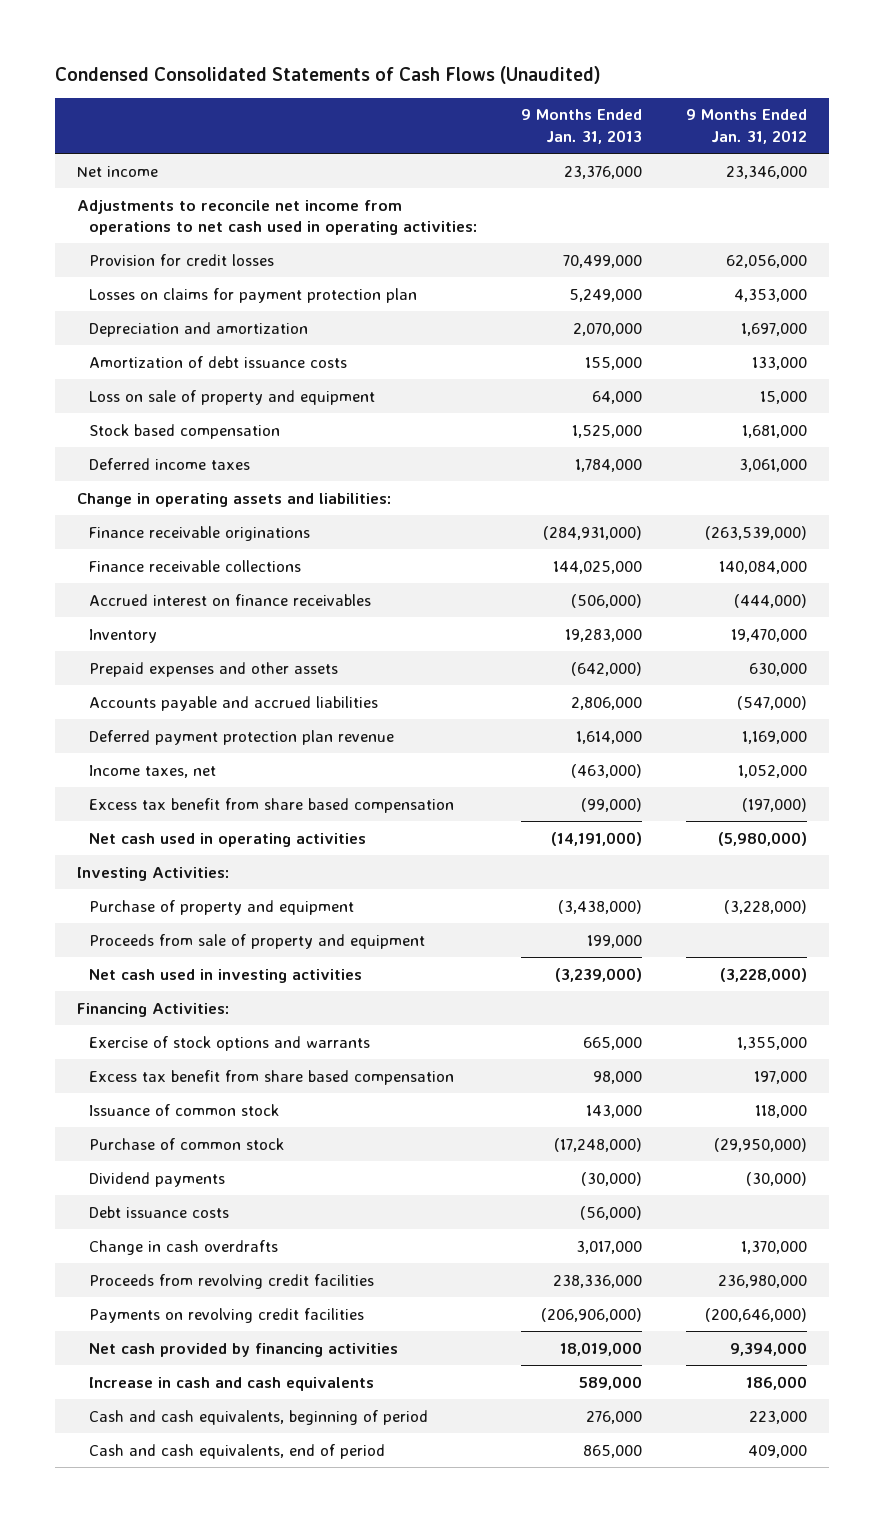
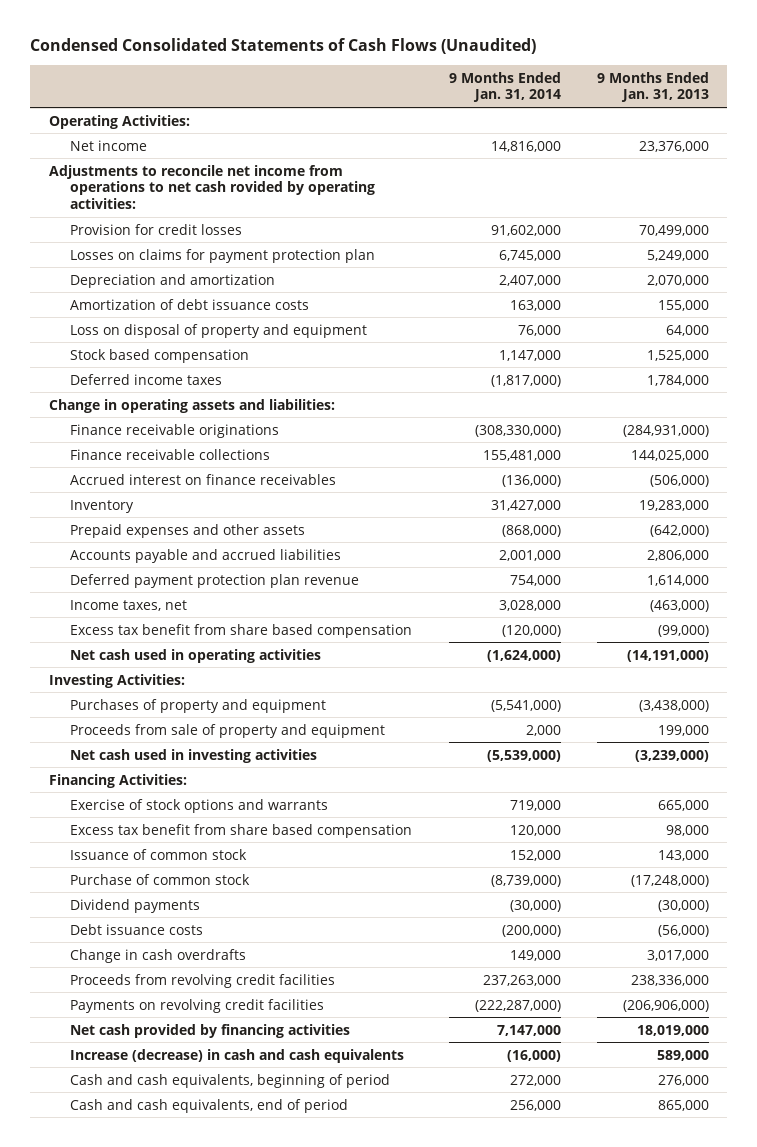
- | 9 Months Ended Jan. 31, 2013 | 9 Months Ended Jan. 31, 2012
+ | 9 Months Ended Jan. 31, 2014 | 9 Months Ended Jan. 31, 2013
+ Operating Activities:
- Adjustments to reconcile net income from operations to net cash used in operating activities:
+ Adjustments to reconcile net income from operations to net cash rovided by operating activities:
- Loss on sale of property and equipment | 64,000 | 15,000
+ Loss on disposal of property and equipment | 76,000 | 64,000
- Purchase of property and equipment | (3,438,000) | (3,228,000)
+ Purchases of property and equipment | (5,541,000) | (3,438,000)
- Increase in cash and cash equivalents | 589,000 | 186,000
+ Increase (decrease) in cash and cash equivalents | (16,000) | 589,000

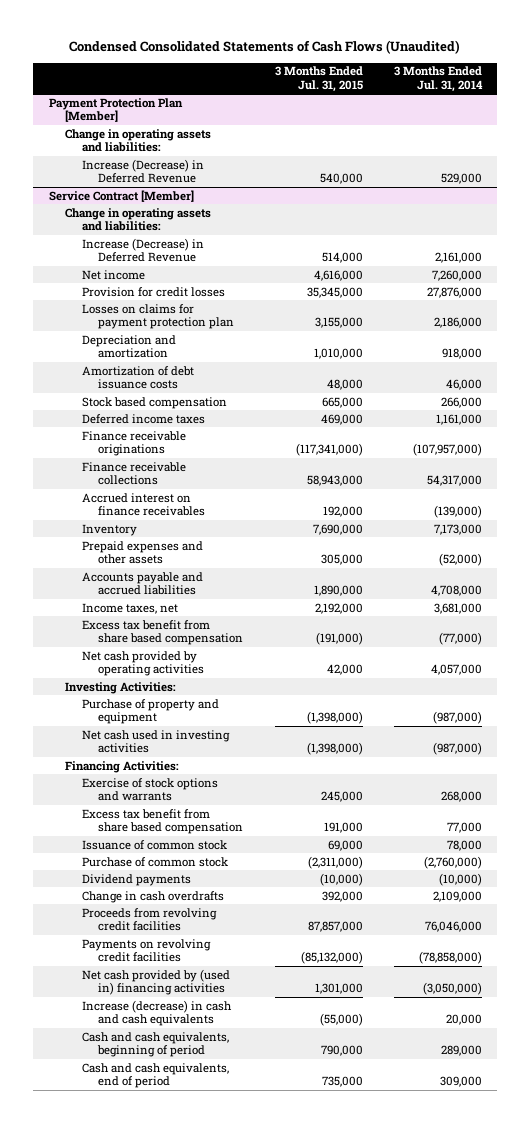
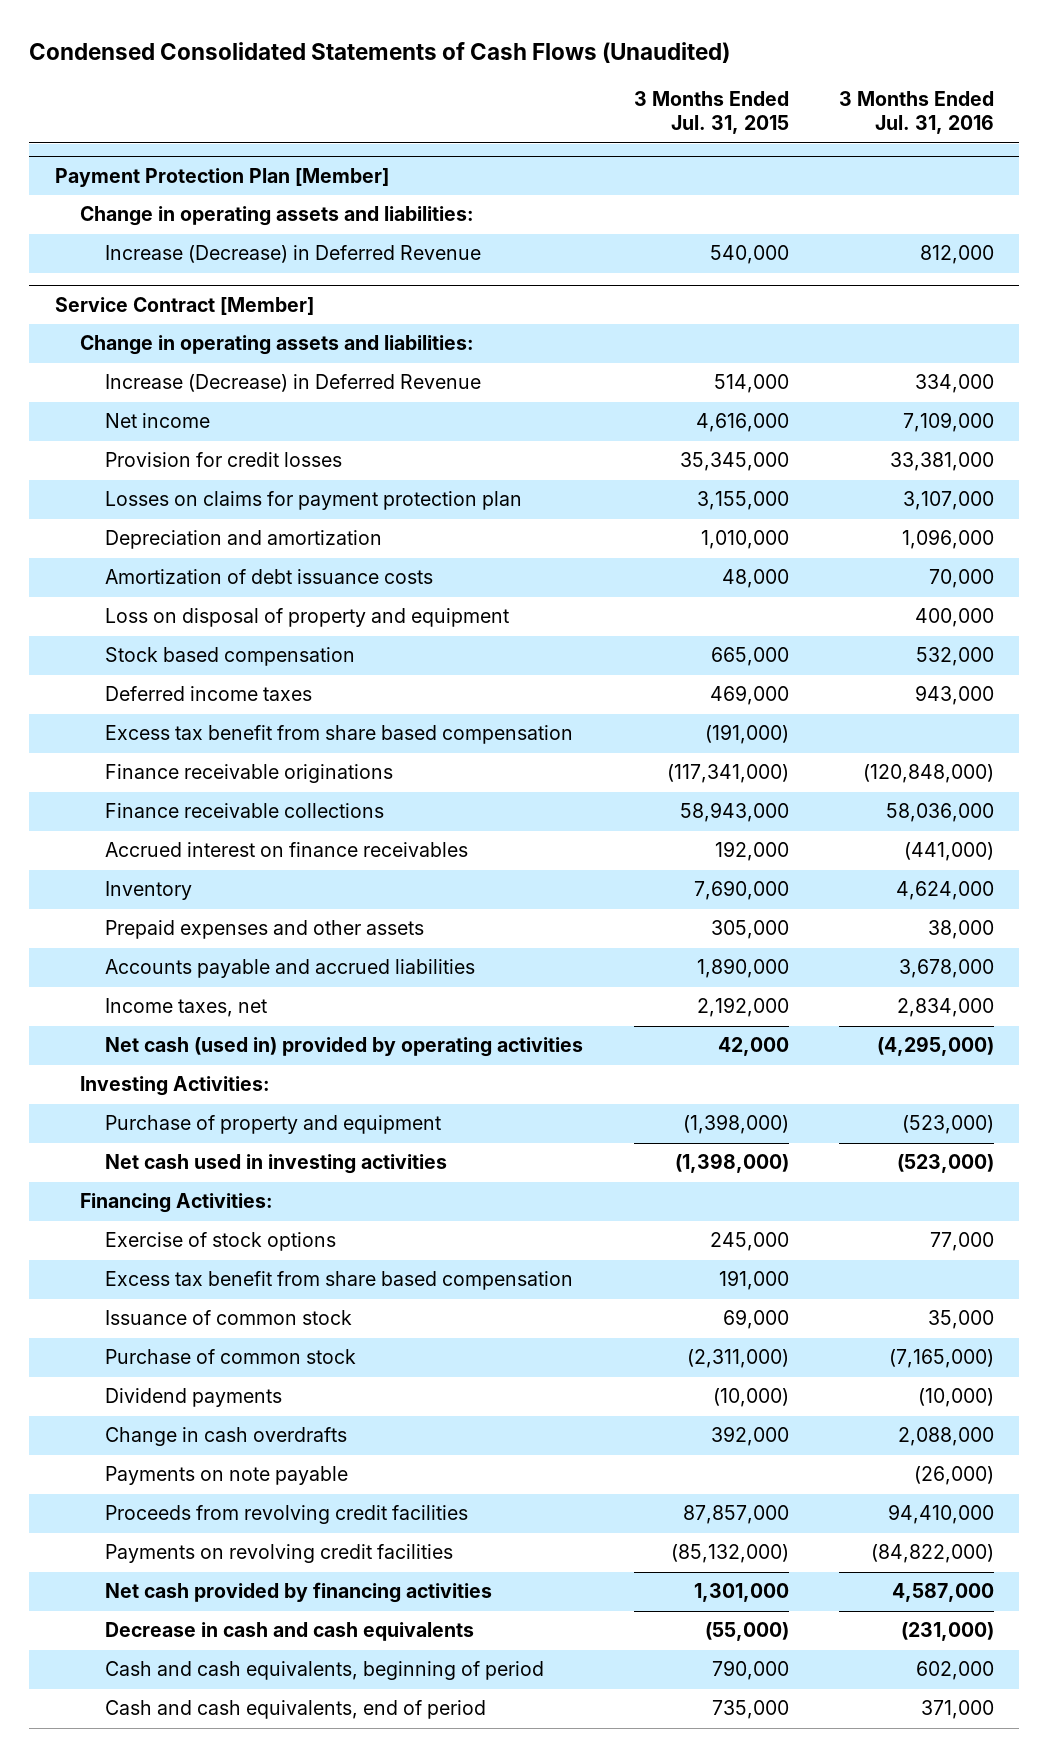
- | 3 Months Ended Jul. 31, 2015 | 3 Months Ended Jul. 31, 2014
+ | 3 Months Ended Jul. 31, 2015 | 3 Months Ended Jul. 31, 2016
@ Service Contract [Member]
+ Loss on disposal of property and equipment | | 400,000
moved up: Excess tax benefit from share based compensation | (191,000) |
- Net cash provided by operating activities | 42,000 | 4,057,000
+ Net cash (used in) provided by operating activities | 42,000 | (4,295,000)
- Exercise of stock options and warrants | 245,000 | 268,000
+ Exercise of stock options | 245,000 | 77,000
+ Payments on note payable | | (26,000)
- Net cash provided by (used in) financing activities | 1,301,000 | (3,050,000)
- Increase (decrease) in cash and cash equivalents | (55,000) | 20,000
+ Net cash provided by financing activities | 1,301,000 | 4,587,000
+ Decrease in cash and cash equivalents | (55,000) | (231,000)

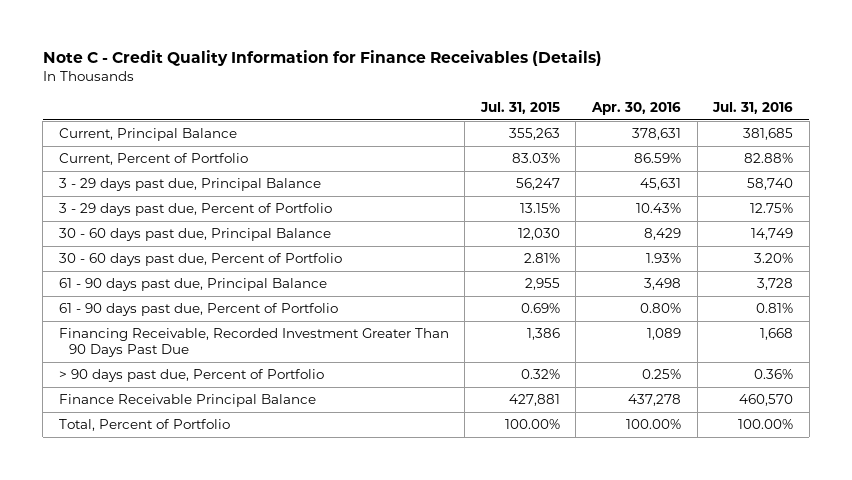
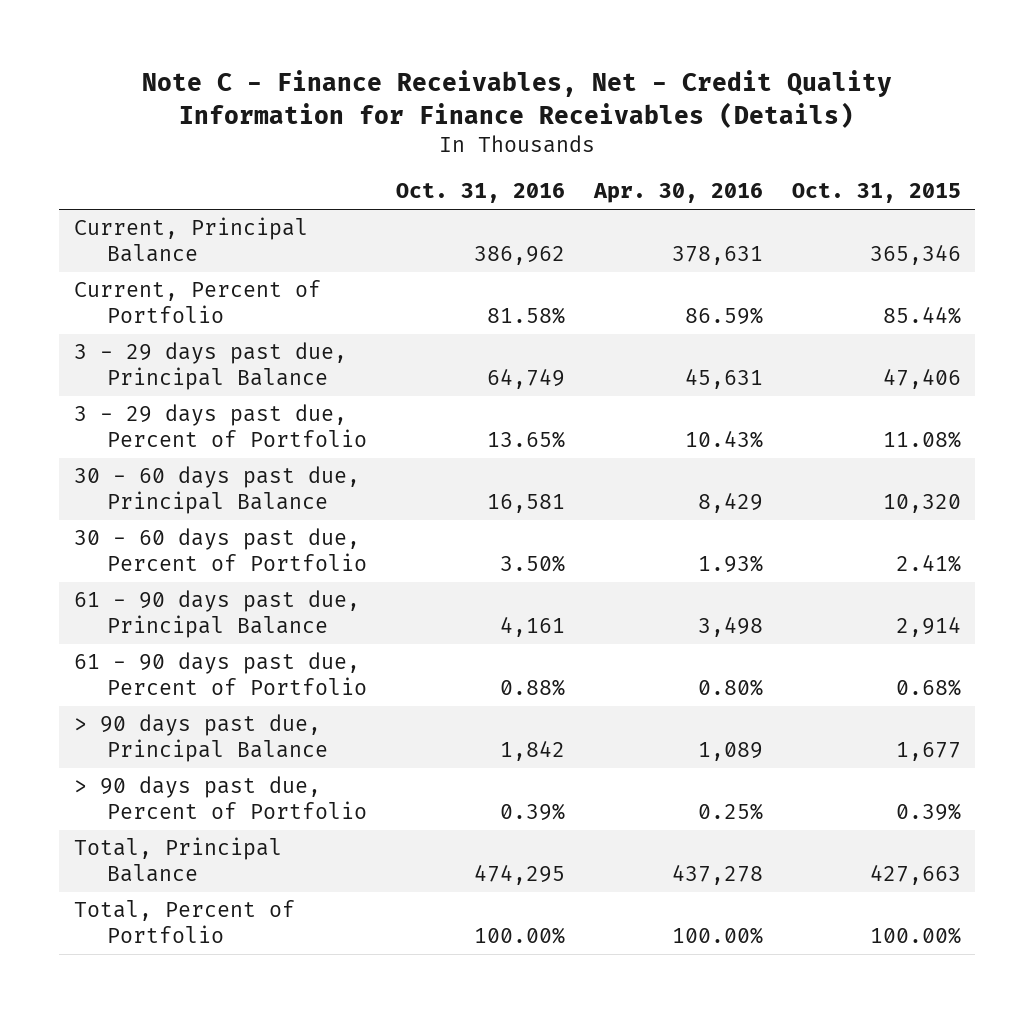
- Note C - Credit Quality Information for Finance Receivables (Details)
+ Note C - Finance Receivables, Net - Credit Quality Information for Finance Receivables (Details)
- | Jul. 31, 2015 | Apr. 30, 2016 | Jul. 31, 2016
+ | Oct. 31, 2016 | Apr. 30, 2016 | Oct. 31, 2015
- Financing Receivable, Recorded Investment Greater Than 90 Days Past Due | 1,386 | 1,089 | 1,668
+ > 90 days past due, Principal Balance | 1,842 | 1,089 | 1,677
- Finance Receivable Principal Balance | 427,881 | 437,278 | 460,570
+ Total, Principal Balance | 474,295 | 437,278 | 427,663

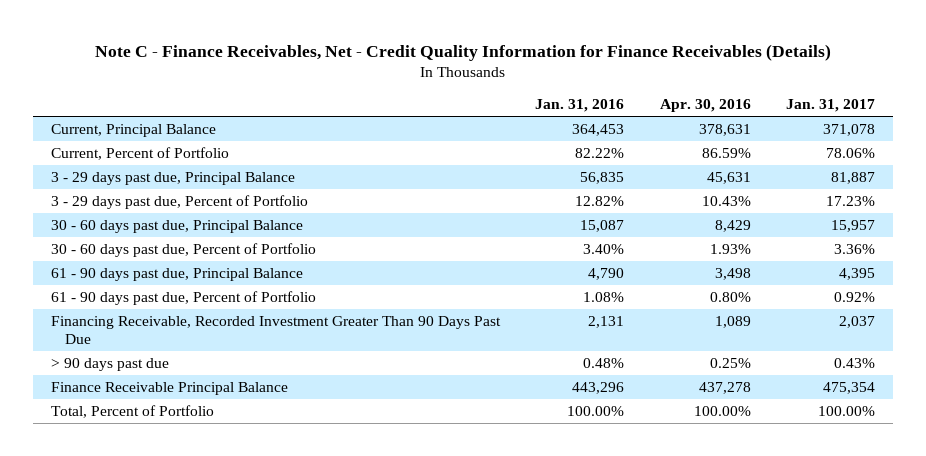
- | Oct. 31, 2016 | Apr. 30, 2016 | Oct. 31, 2015
+ | Jan. 31, 2016 | Apr. 30, 2016 | Jan. 31, 2017
- > 90 days past due, Principal Balance | 1,842 | 1,089 | 1,677
- > 90 days past due, Percent of Portfolio | 0.39% | 0.25% | 0.39%
- Total, Principal Balance | 474,295 | 437,278 | 427,663
+ Financing Receivable, Recorded Investment Greater Than 90 Days Past Due | 2,131 | 1,089 | 2,037
+ > 90 days past due | 0.48% | 0.25% | 0.43%
+ Finance Receivable Principal Balance | 443,296 | 437,278 | 475,354

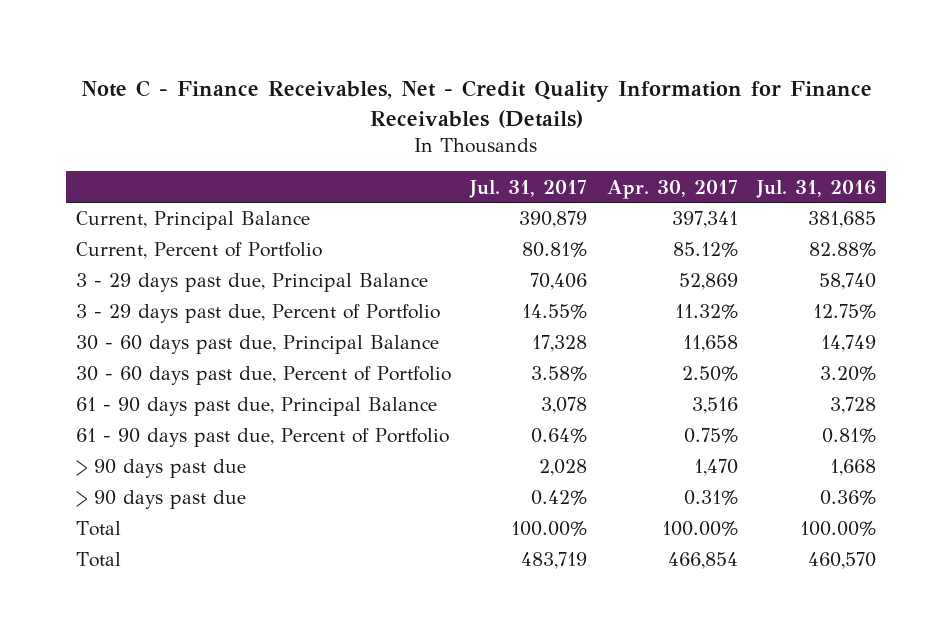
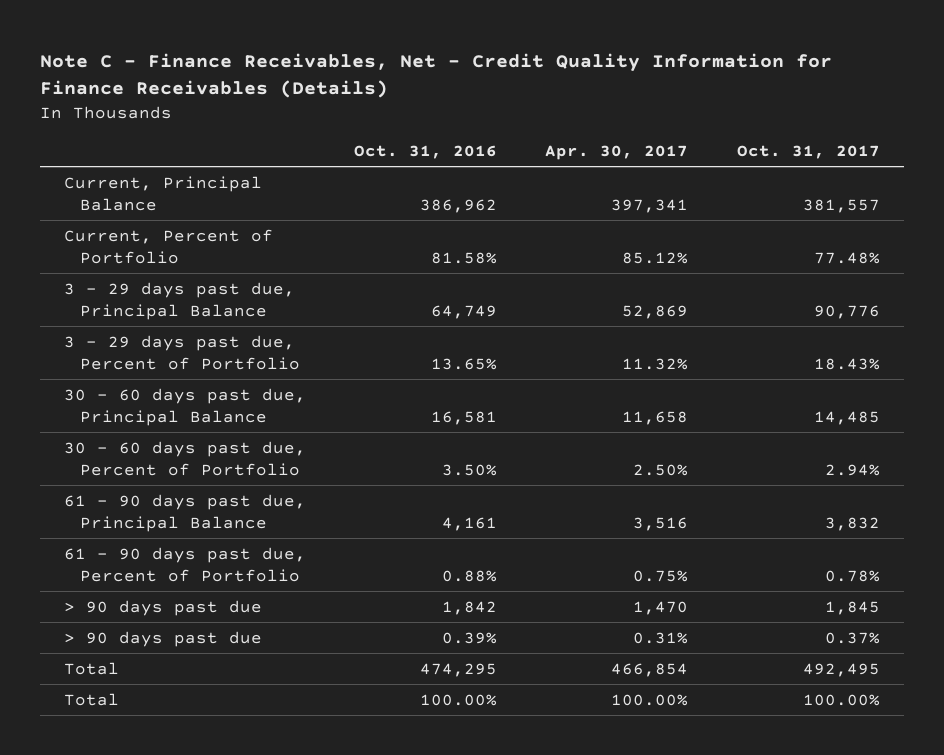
- | Jul. 31, 2017 | Apr. 30, 2017 | Jul. 31, 2016
+ | Oct. 31, 2016 | Apr. 30, 2017 | Oct. 31, 2017
moved down: Total | 100.00% | 100.00% | 100.00%

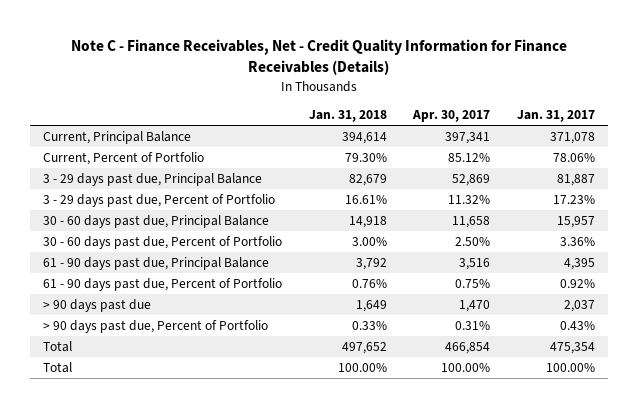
- | Oct. 31, 2016 | Apr. 30, 2017 | Oct. 31, 2017
+ | Jan. 31, 2018 | Apr. 30, 2017 | Jan. 31, 2017
- > 90 days past due | 0.39% | 0.31% | 0.37%
+ > 90 days past due, Percent of Portfolio | 0.33% | 0.31% | 0.43%

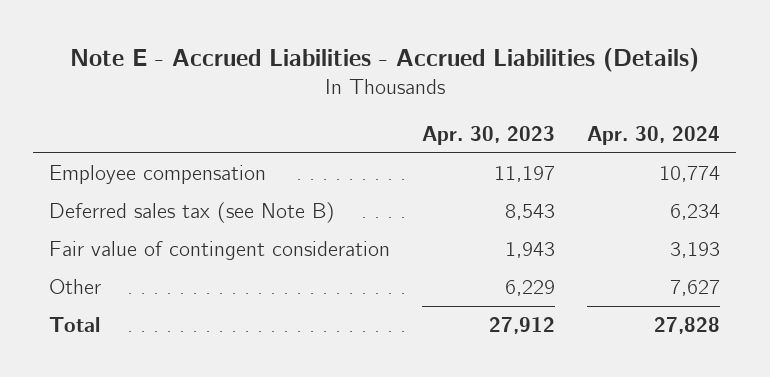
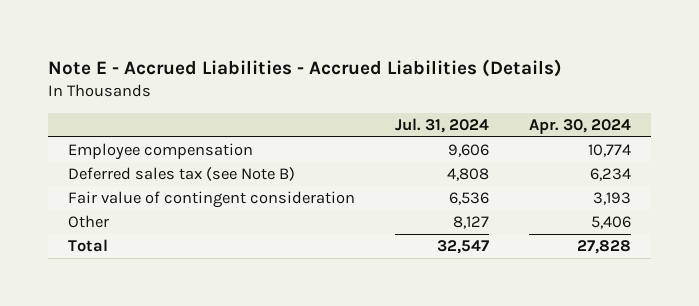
- | Apr. 30, 2023 | Apr. 30, 2024
+ | Jul. 31, 2024 | Apr. 30, 2024
- Other | 6,229 | 7,627
+ Other | 8,127 | 5,406

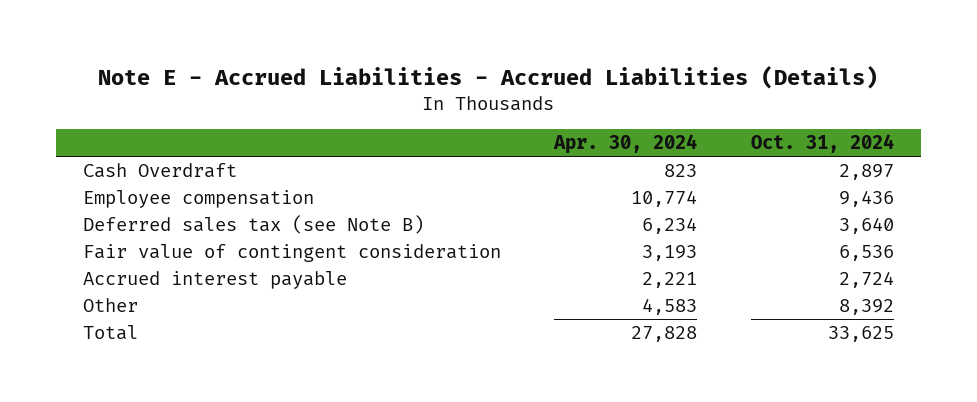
- | Jul. 31, 2024 | Apr. 30, 2024
+ | Apr. 30, 2024 | Oct. 31, 2024
+ Cash Overdraft | 823 | 2,897
- Other | 8,127 | 5,406
+ Accrued interest payable | 2,221 | 2,724
+ Other | 4,583 | 8,392

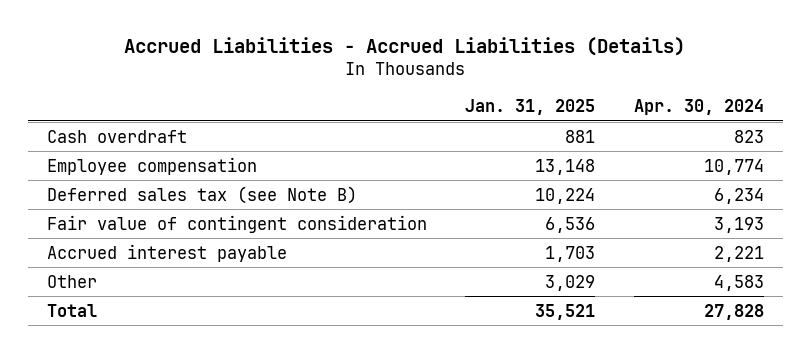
- Note E - Accrued Liabilities - Accrued Liabilities (Details)
+ Accrued Liabilities - Accrued Liabilities (Details)
- | Apr. 30, 2024 | Oct. 31, 2024
+ | Jan. 31, 2025 | Apr. 30, 2024
- Cash Overdraft | 823 | 2,897
+ Cash overdraft | 881 | 823

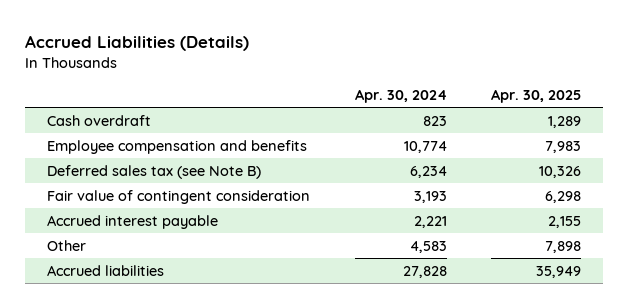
- Accrued Liabilities - Accrued Liabilities (Details)
+ Accrued Liabilities (Details)
- | Jan. 31, 2025 | Apr. 30, 2024
+ | Apr. 30, 2024 | Apr. 30, 2025
- Employee compensation | 13,148 | 10,774
+ Employee compensation and benefits | 10,774 | 7,983
- Total | 35,521 | 27,828
+ Accrued liabilities | 27,828 | 35,949

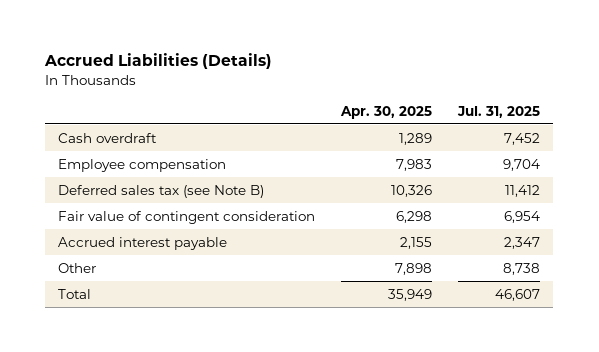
- | Apr. 30, 2024 | Apr. 30, 2025
+ | Apr. 30, 2025 | Jul. 31, 2025
- Employee compensation and benefits | 10,774 | 7,983
+ Employee compensation | 7,983 | 9,704
- Accrued liabilities | 27,828 | 35,949
+ Total | 35,949 | 46,607

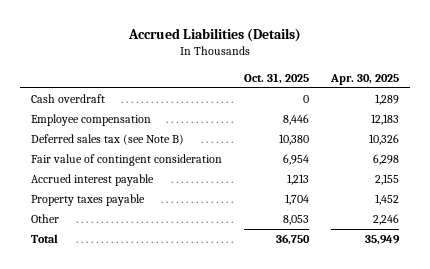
- | Apr. 30, 2025 | Jul. 31, 2025
+ | Oct. 31, 2025 | Apr. 30, 2025
- Employee compensation | 7,983 | 9,704
+ Employee compensation | 8,446 | 12,183
- Other | 7,898 | 8,738
+ Property taxes payable | 1,704 | 1,452
+ Other | 8,053 | 2,246

